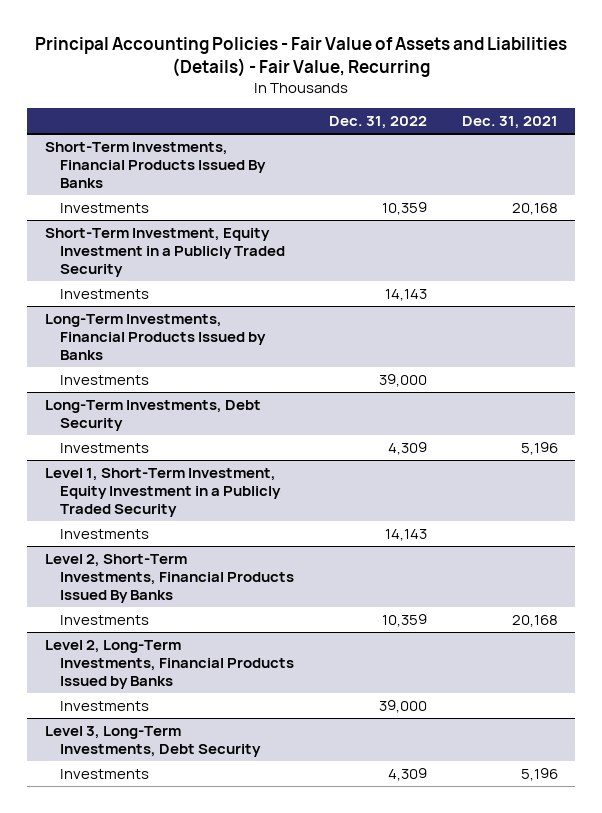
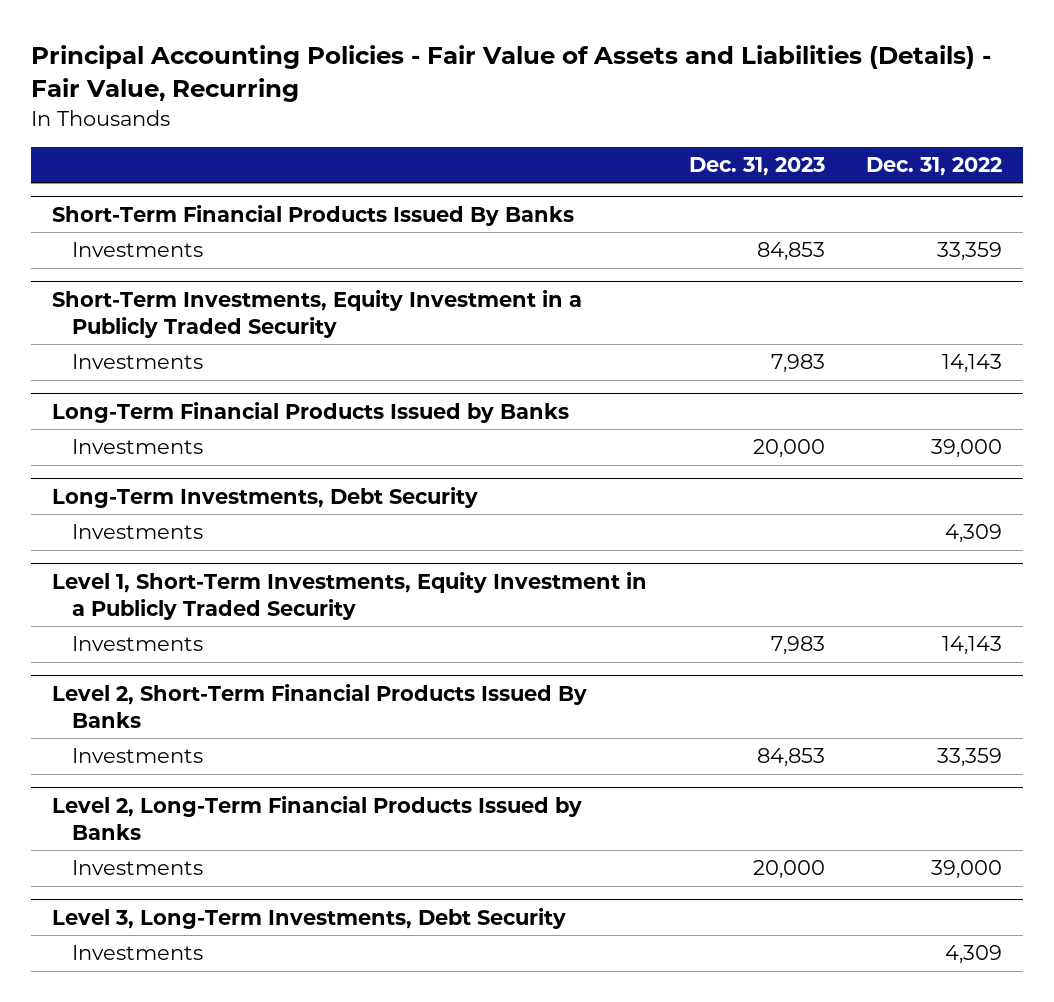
- | Dec. 31, 2022 | Dec. 31, 2021
+ | Dec. 31, 2023 | Dec. 31, 2022
- Short-Term Investments, Financial Products Issued By Banks
- Investments | 10,359 | 20,168
- Short-Term Investment, Equity Investment in a Publicly Traded Security
+ Short-Term Financial Products Issued By Banks
+ Investments | 84,853 | 33,359
+ Short-Term Investments, Equity Investment in a Publicly Traded Security
- Long-Term Investments, Financial Products Issued by Banks
+ Long-Term Financial Products Issued by Banks
- Level 1, Short-Term Investment, Equity Investment in a Publicly Traded Security
+ Level 1, Short-Term Investments, Equity Investment in a Publicly Traded Security
- Level 2, Short-Term Investments, Financial Products Issued By Banks
- Investments | 10,359 | 20,168
- Level 2, Long-Term Investments, Financial Products Issued by Banks
+ Level 2, Short-Term Financial Products Issued By Banks
+ Investments | 84,853 | 33,359
+ Level 2, Long-Term Financial Products Issued by Banks

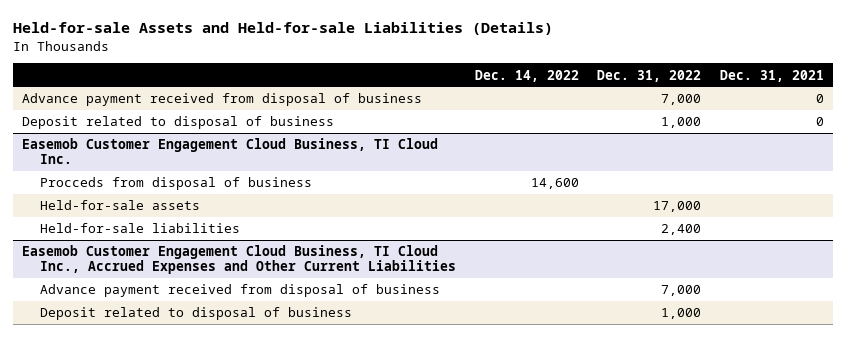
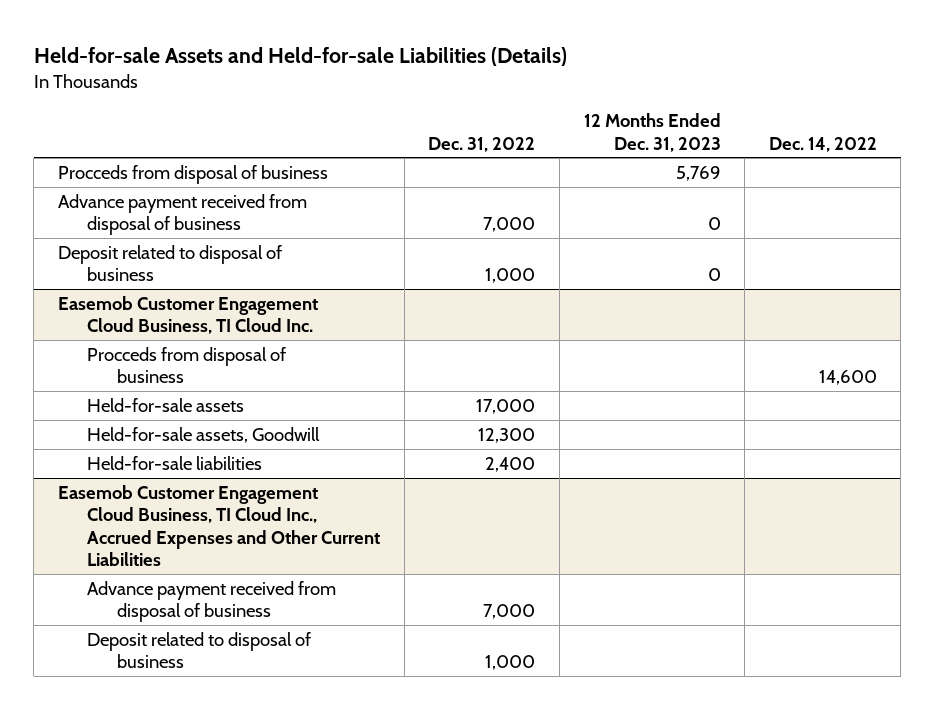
- | Dec. 14, 2022 | Dec. 31, 2022 | Dec. 31, 2021
+ | Dec. 31, 2022 | 12 Months Ended Dec. 31, 2023 | Dec. 14, 2022
+ Procceds from disposal of business | | 5,769 |
@ Easemob Customer Engagement Cloud Business, TI Cloud Inc.
+ Held-for-sale assets, Goodwill | 12,300 | |

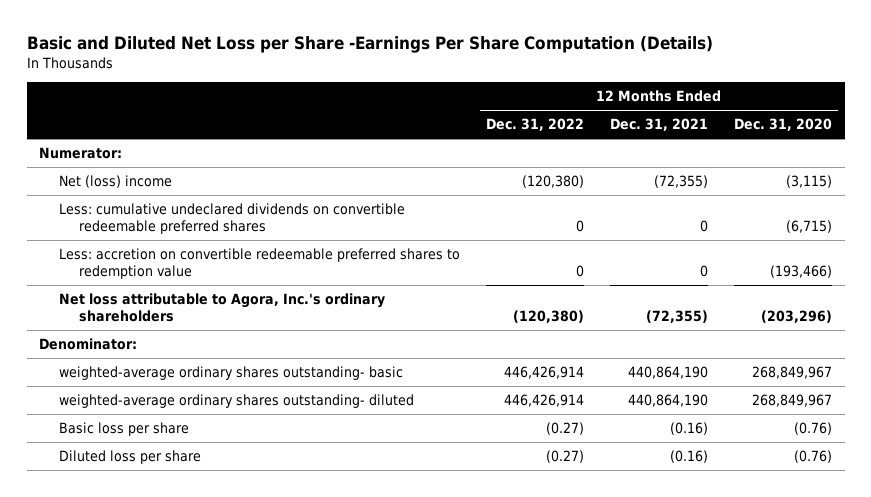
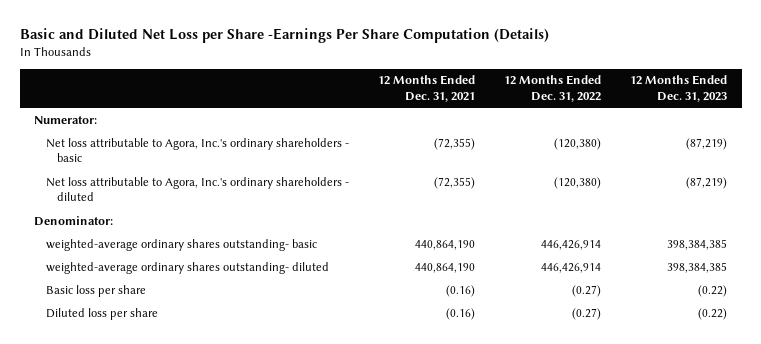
- | 12 Months Ended Dec. 31, 2022 | 12 Months Ended Dec. 31, 2021 | 12 Months Ended Dec. 31, 2020
+ | 12 Months Ended Dec. 31, 2021 | 12 Months Ended Dec. 31, 2022 | 12 Months Ended Dec. 31, 2023
- Net (loss) income | (120,380) | (72,355) | (3,115)
- Less: cumulative undeclared dividends on convertible redeemable preferred shares | 0 | 0 | (6,715)
- Less: accretion on convertible redeemable preferred shares to redemption value | 0 | 0 | (193,466)
- Net loss attributable to Agora, Inc.'s ordinary shareholders | (120,380) | (72,355) | (203,296)
+ Net loss attributable to Agora, Inc.'s ordinary shareholders - basic | (72,355) | (120,380) | (87,219)
+ Net loss attributable to Agora, Inc.'s ordinary shareholders - diluted | (72,355) | (120,380) | (87,219)

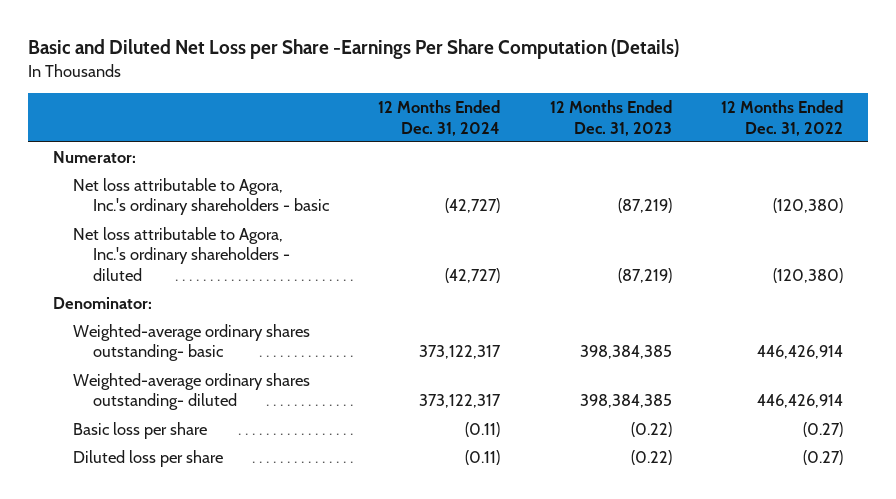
- | 12 Months Ended Dec. 31, 2021 | 12 Months Ended Dec. 31, 2022 | 12 Months Ended Dec. 31, 2023
+ | 12 Months Ended Dec. 31, 2024 | 12 Months Ended Dec. 31, 2023 | 12 Months Ended Dec. 31, 2022
- weighted-average ordinary shares outstanding- basic | 440,864,190 | 446,426,914 | 398,384,385
- weighted-average ordinary shares outstanding- diluted | 440,864,190 | 446,426,914 | 398,384,385
+ Weighted-average ordinary shares outstanding- basic | 373,122,317 | 398,384,385 | 446,426,914
+ Weighted-average ordinary shares outstanding- diluted | 373,122,317 | 398,384,385 | 446,426,914

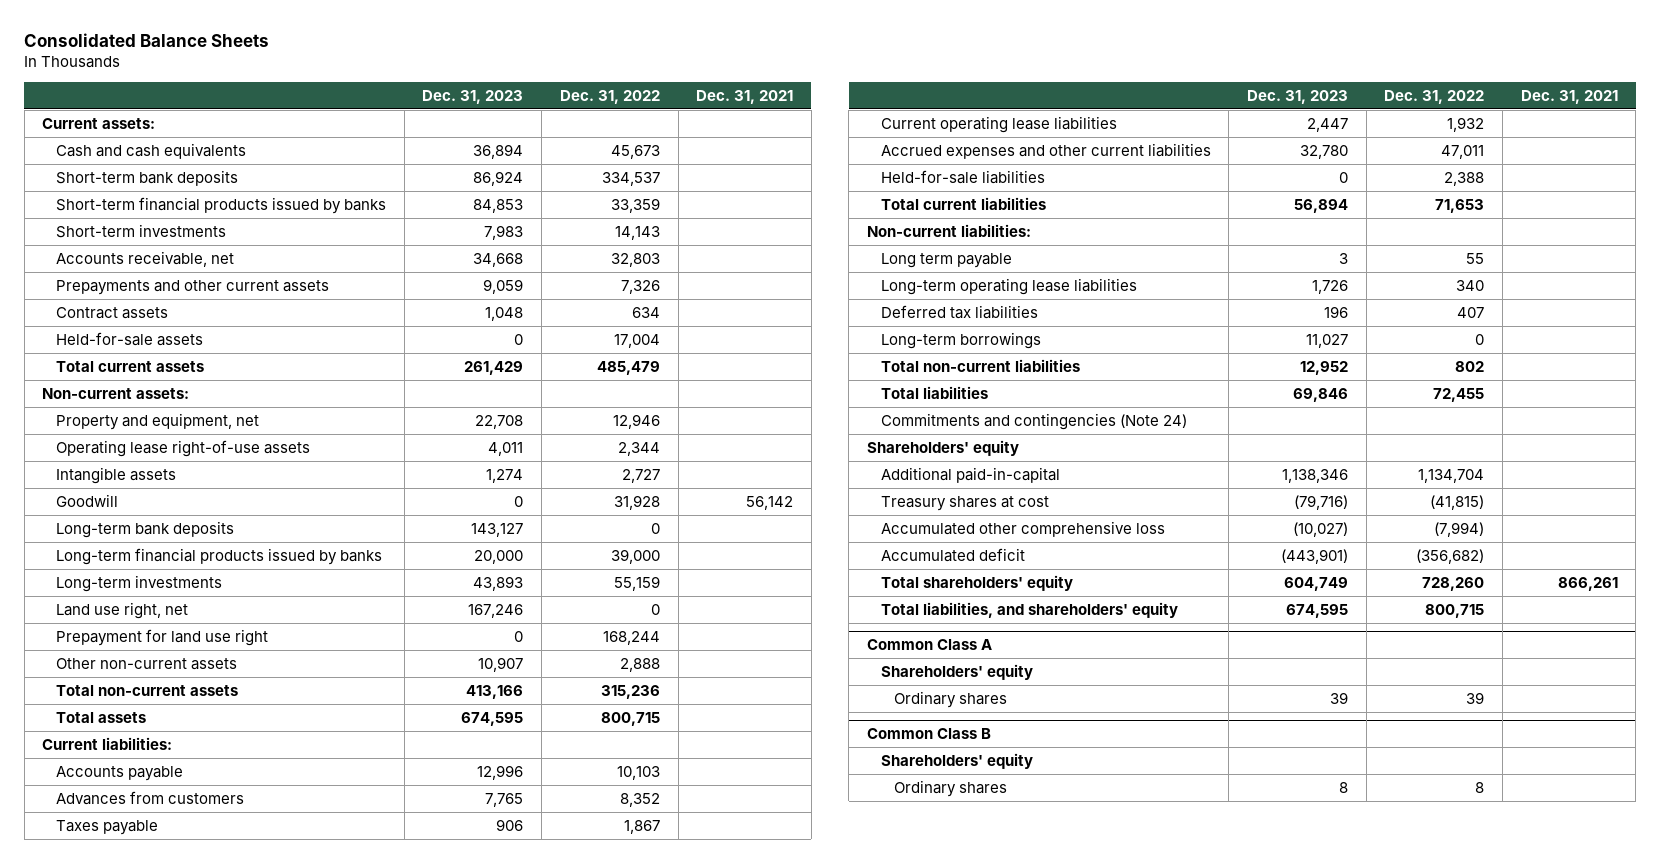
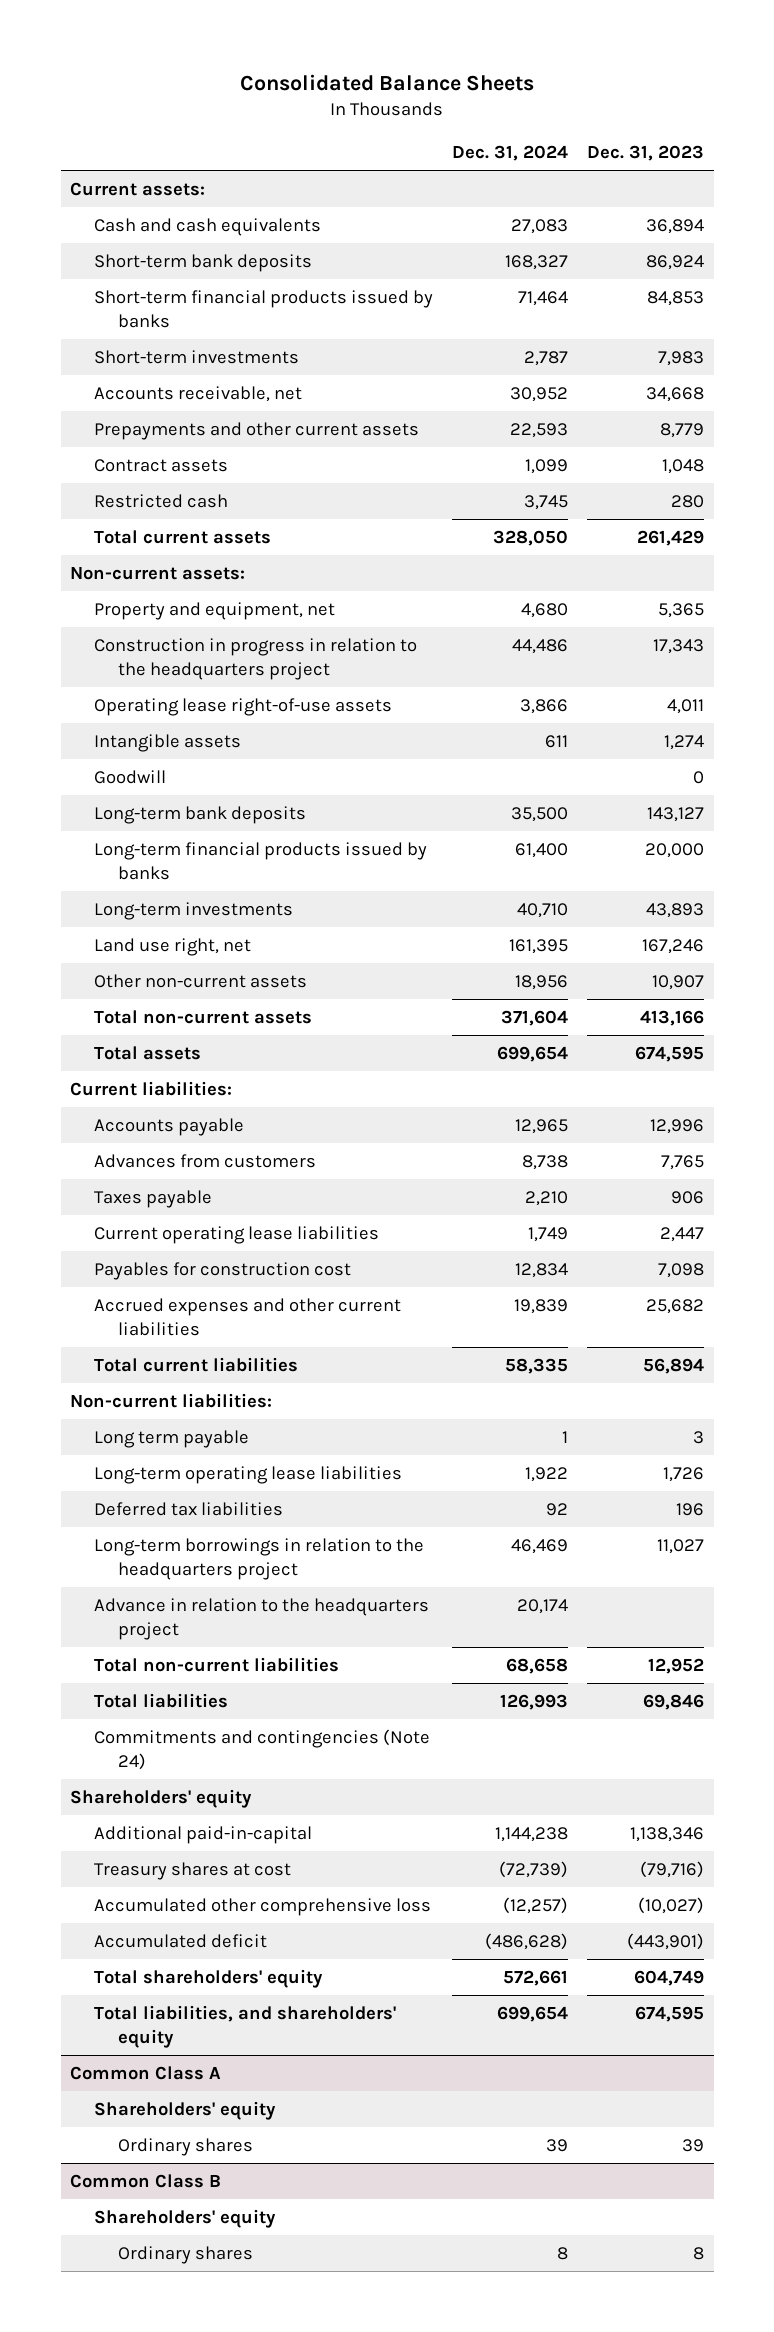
- | Dec. 31, 2023 | Dec. 31, 2022 | Dec. 31, 2021
+ | Dec. 31, 2024 | Dec. 31, 2023
- Prepayments and other current assets | 9,059 | 7,326 |
+ Prepayments and other current assets | 22,593 | 8,779
- Held-for-sale assets | 0 | 17,004 |
+ Restricted cash | 3,745 | 280
- Property and equipment, net | 22,708 | 12,946 |
+ Property and equipment, net | 4,680 | 5,365
+ Construction in progress in relation to the headquarters project | 44,486 | 17,343
- Prepayment for land use right | 0 | 168,244 |
- Accrued expenses and other current liabilities | 32,780 | 47,011 |
- Held-for-sale liabilities | 0 | 2,388 |
+ Payables for construction cost | 12,834 | 7,098
+ Accrued expenses and other current liabilities | 19,839 | 25,682
- Long-term borrowings | 11,027 | 0 |
+ Long-term borrowings in relation to the headquarters project | 46,469 | 11,027
+ Advance in relation to the headquarters project | 20,174 |

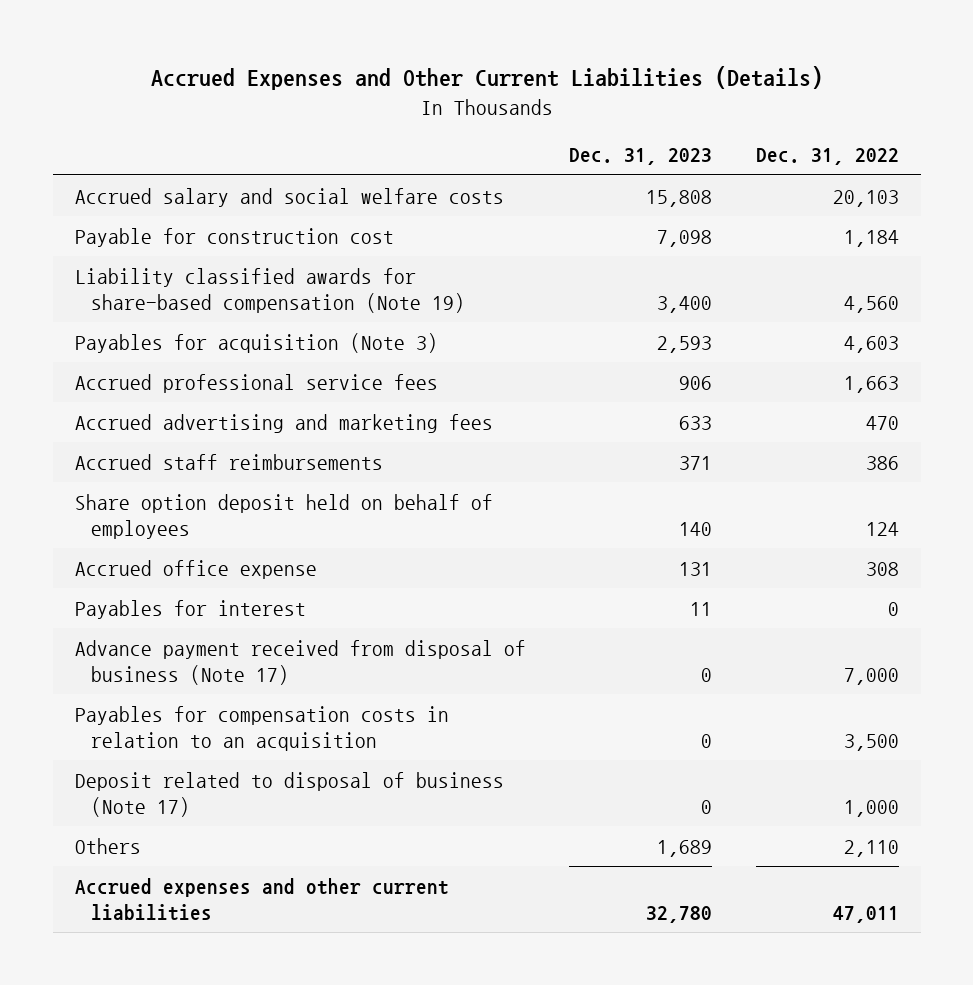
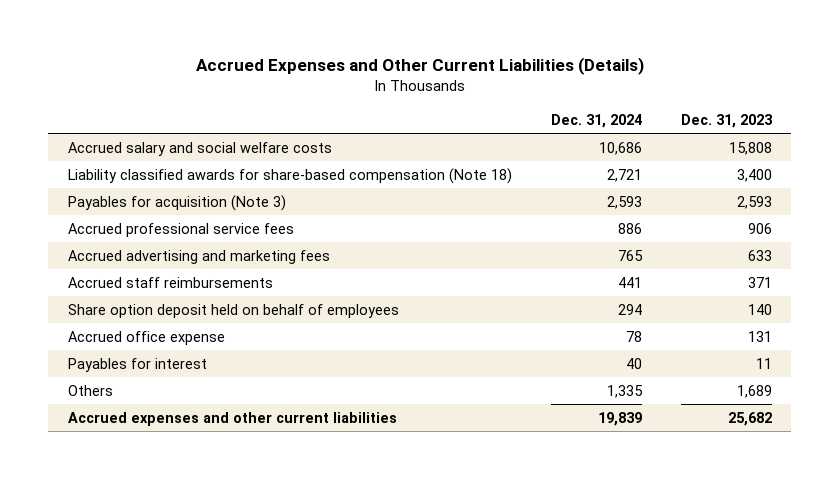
- | Dec. 31, 2023 | Dec. 31, 2022
+ | Dec. 31, 2024 | Dec. 31, 2023
- Payable for construction cost | 7,098 | 1,184
- Liability classified awards for share-based compensation (Note 19) | 3,400 | 4,560
+ Liability classified awards for share-based compensation (Note 18) | 2,721 | 3,400
- Advance payment received from disposal of business (Note 17) | 0 | 7,000
- Payables for compensation costs in relation to an acquisition | 0 | 3,500
- Deposit related to disposal of business (Note 17) | 0 | 1,000
- Accrued expenses and other current liabilities | 32,780 | 47,011
+ Accrued expenses and other current liabilities | 19,839 | 25,682

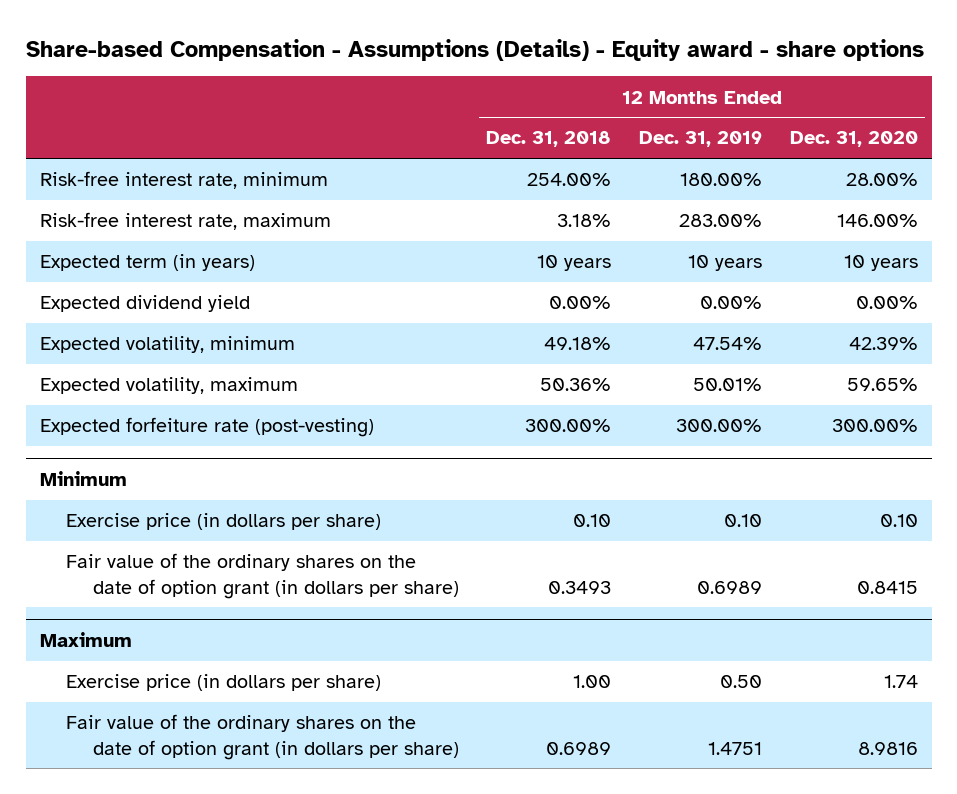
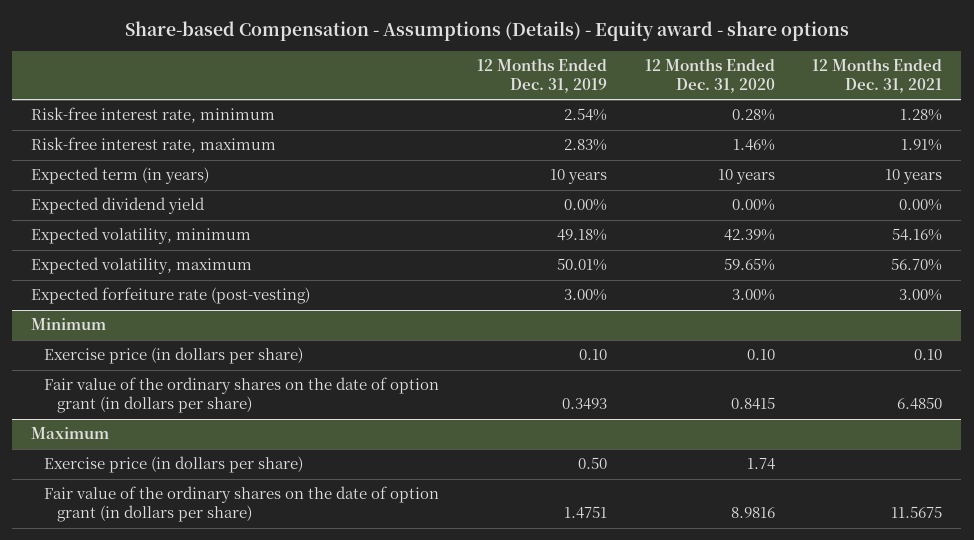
- | 12 Months Ended Dec. 31, 2018 | 12 Months Ended Dec. 31, 2019 | 12 Months Ended Dec. 31, 2020
+ | 12 Months Ended Dec. 31, 2019 | 12 Months Ended Dec. 31, 2020 | 12 Months Ended Dec. 31, 2021
- Risk-free interest rate, minimum | 254.00% | 180.00% | 28.00%
- Risk-free interest rate, maximum | 3.18% | 283.00% | 146.00%
+ Risk-free interest rate, minimum | 2.54% | 0.28% | 1.28%
+ Risk-free interest rate, maximum | 2.83% | 1.46% | 1.91%
- Expected volatility, minimum | 49.18% | 47.54% | 42.39%
+ Expected volatility, minimum | 49.18% | 42.39% | 54.16%
- Expected forfeiture rate (post-vesting) | 300.00% | 300.00% | 300.00%
+ Expected forfeiture rate (post-vesting) | 3.00% | 3.00% | 3.00%
@ Minimum
- Fair value of the ordinary shares on the date of option grant (in dollars per share) | 0.3493 | 0.6989 | 0.8415
+ Fair value of the ordinary shares on the date of option grant (in dollars per share) | 0.3493 | 0.8415 | 6.4850

